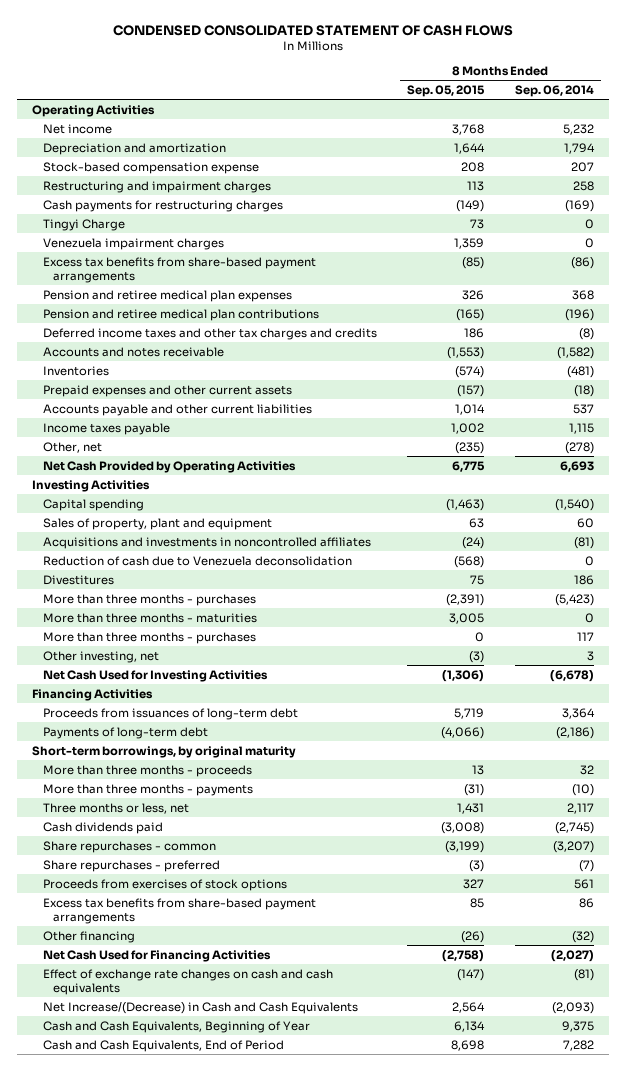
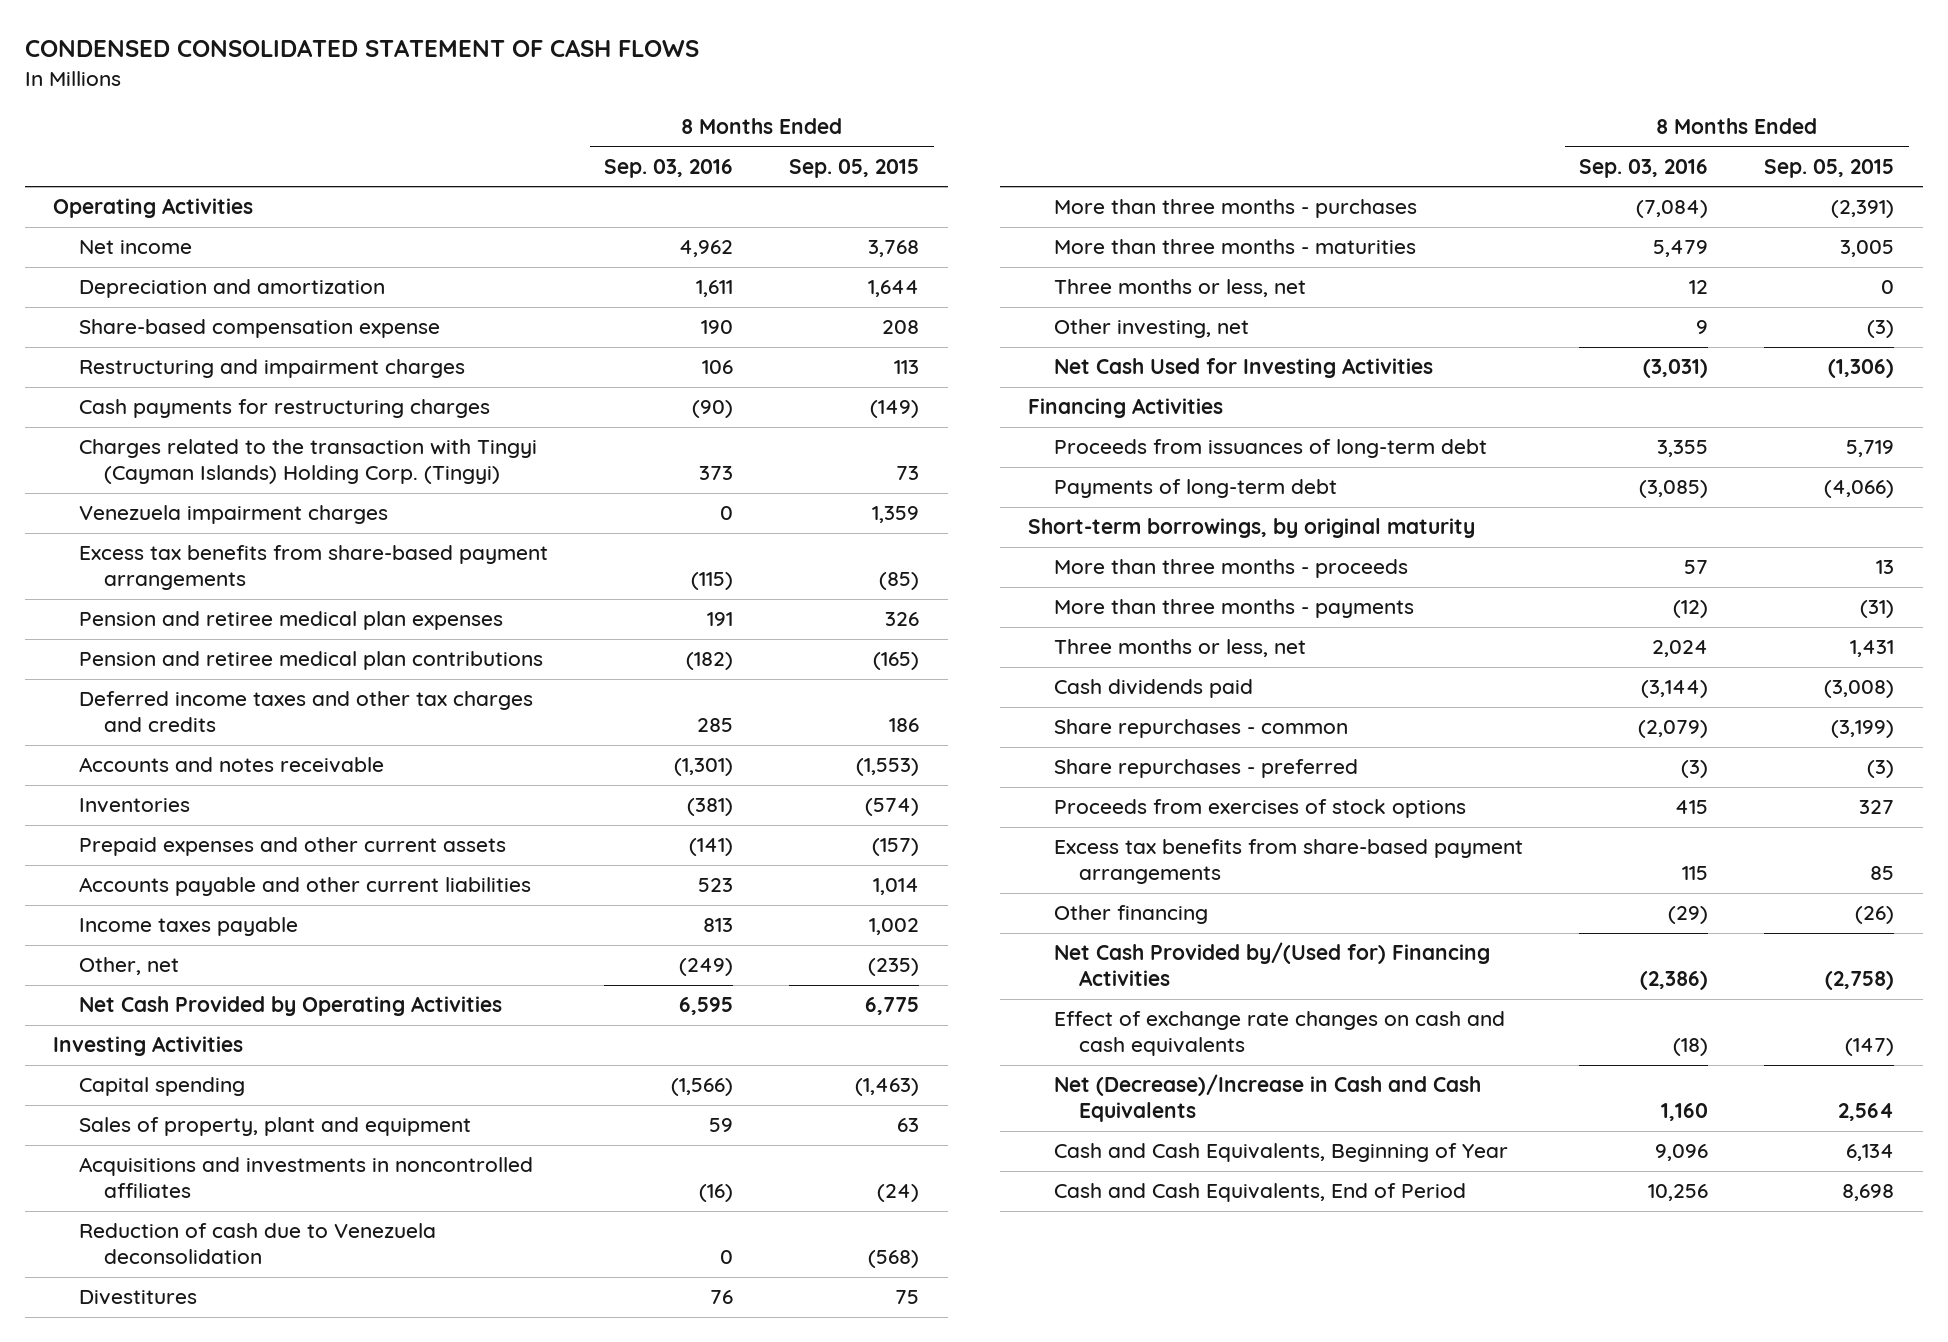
- | 8 Months Ended Sep. 05, 2015 | 8 Months Ended Sep. 06, 2014
+ | 8 Months Ended Sep. 03, 2016 | 8 Months Ended Sep. 05, 2015
- Stock-based compensation expense | 208 | 207
+ Share-based compensation expense | 190 | 208
- Tingyi Charge | 73 | 0
+ Charges related to the transaction with Tingyi (Cayman Islands) Holding Corp. (Tingyi) | 373 | 73
- More than three months - purchases | 0 | 117
+ Three months or less, net | 12 | 0
- Net Cash Used for Financing Activities | (2,758) | (2,027)
+ Net Cash Provided by/(Used for) Financing Activities | (2,386) | (2,758)
- Net Increase/(Decrease) in Cash and Cash Equivalents | 2,564 | (2,093)
+ Net (Decrease)/Increase in Cash and Cash Equivalents | 1,160 | 2,564

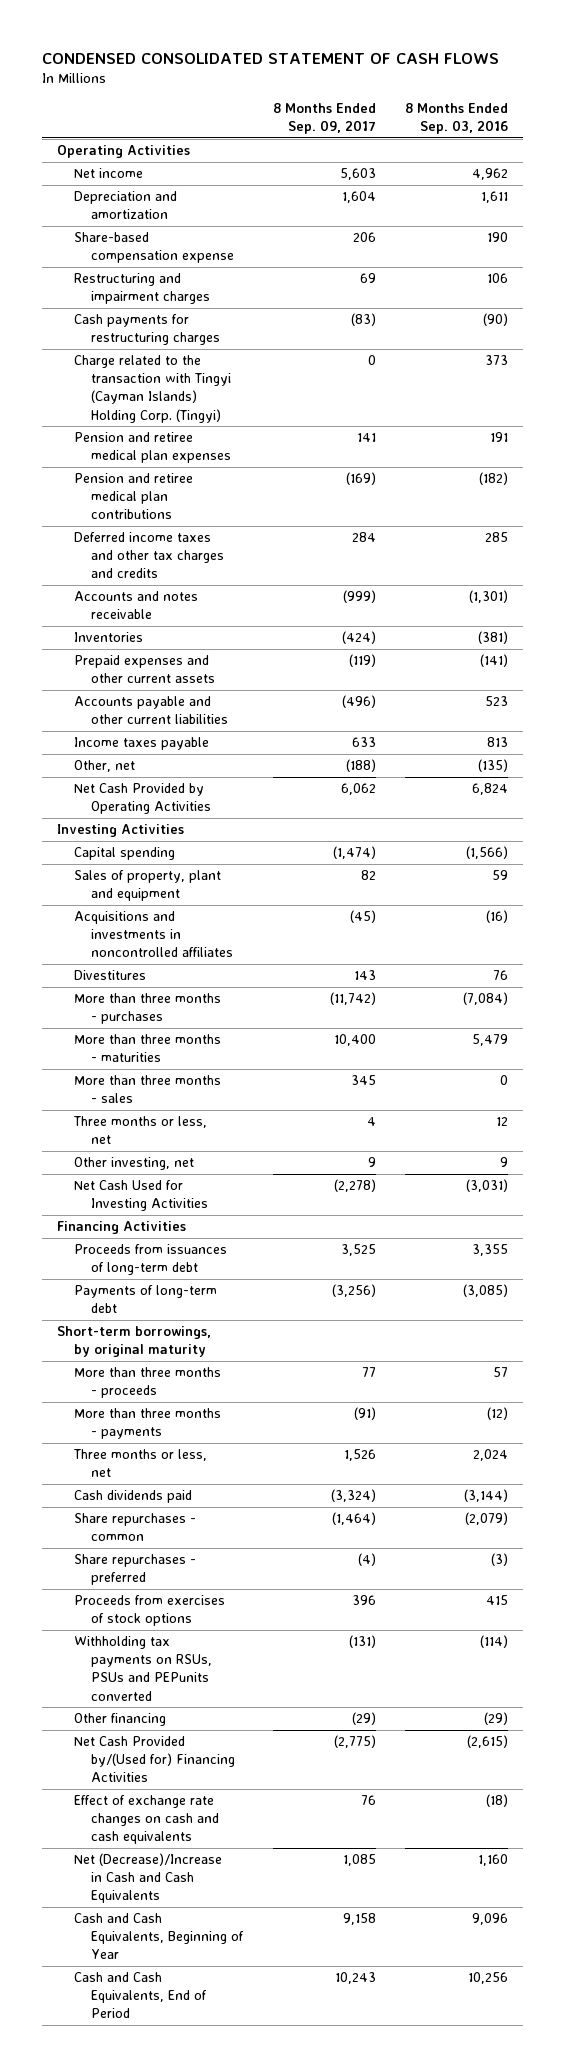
- | 8 Months Ended Sep. 03, 2016 | 8 Months Ended Sep. 05, 2015
+ | 8 Months Ended Sep. 09, 2017 | 8 Months Ended Sep. 03, 2016
- Charges related to the transaction with Tingyi (Cayman Islands) Holding Corp. (Tingyi) | 373 | 73
- Venezuela impairment charges | 0 | 1,359
- Excess tax benefits from share-based payment arrangements | (115) | (85)
+ Charge related to the transaction with Tingyi (Cayman Islands) Holding Corp. (Tingyi) | 0 | 373
- Other, net | (249) | (235)
- Net Cash Provided by Operating Activities | 6,595 | 6,775
+ Other, net | (188) | (135)
+ Net Cash Provided by Operating Activities | 6,062 | 6,824
- Reduction of cash due to Venezuela deconsolidation | 0 | (568)
+ More than three months - sales | 345 | 0
- Excess tax benefits from share-based payment arrangements | 115 | 85
+ Withholding tax payments on RSUs, PSUs and PEPunits converted | (131) | (114)
- Net Cash Provided by/(Used for) Financing Activities | (2,386) | (2,758)
+ Net Cash Provided by/(Used for) Financing Activities | (2,775) | (2,615)

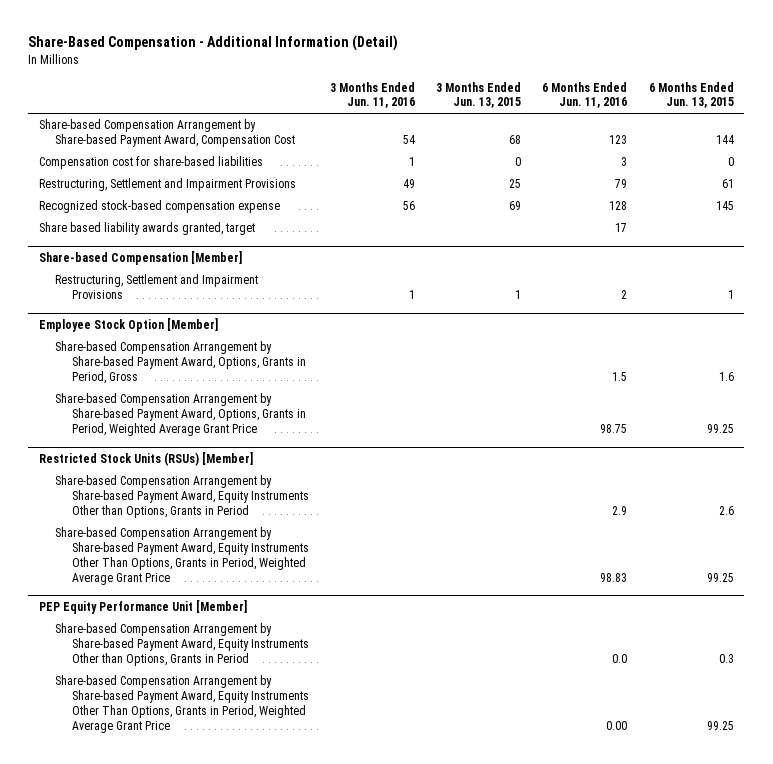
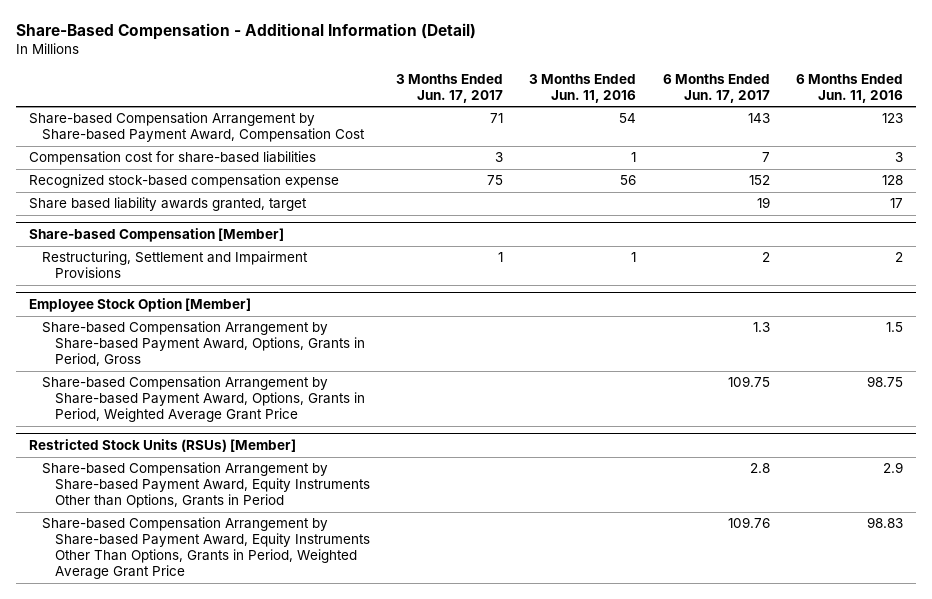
- | 3 Months Ended Jun. 11, 2016 | 3 Months Ended Jun. 13, 2015 | 6 Months Ended Jun. 11, 2016 | 6 Months Ended Jun. 13, 2015
+ | 3 Months Ended Jun. 17, 2017 | 3 Months Ended Jun. 11, 2016 | 6 Months Ended Jun. 17, 2017 | 6 Months Ended Jun. 11, 2016
- Restructuring, Settlement and Impairment Provisions | 49 | 25 | 79 | 61
- PEP Equity Performance Unit [Member]
- Share-based Compensation Arrangement by Share-based Payment Award, Equity Instruments Other than Options, Grants in Period | | | 0.0 | 0.3
- Share-based Compensation Arrangement by Share-based Payment Award, Equity Instruments Other Than Options, Grants in Period, Weighted Average Grant Price | | | 0.00 | 99.25

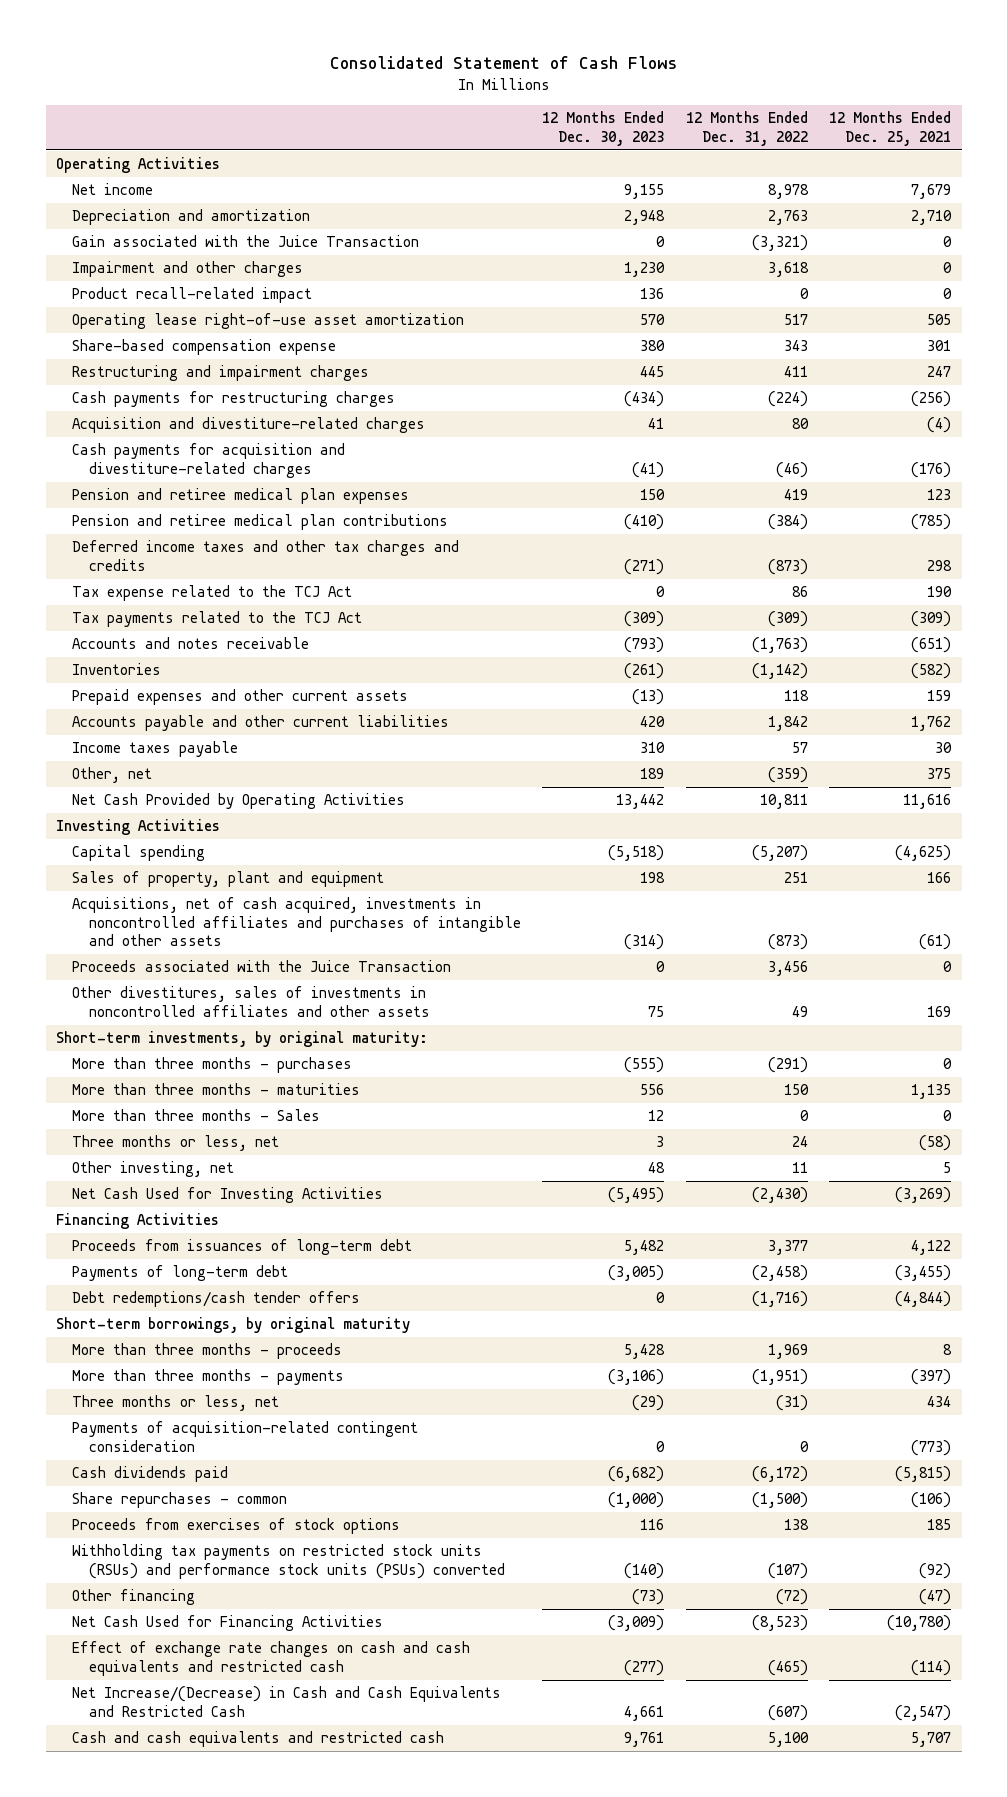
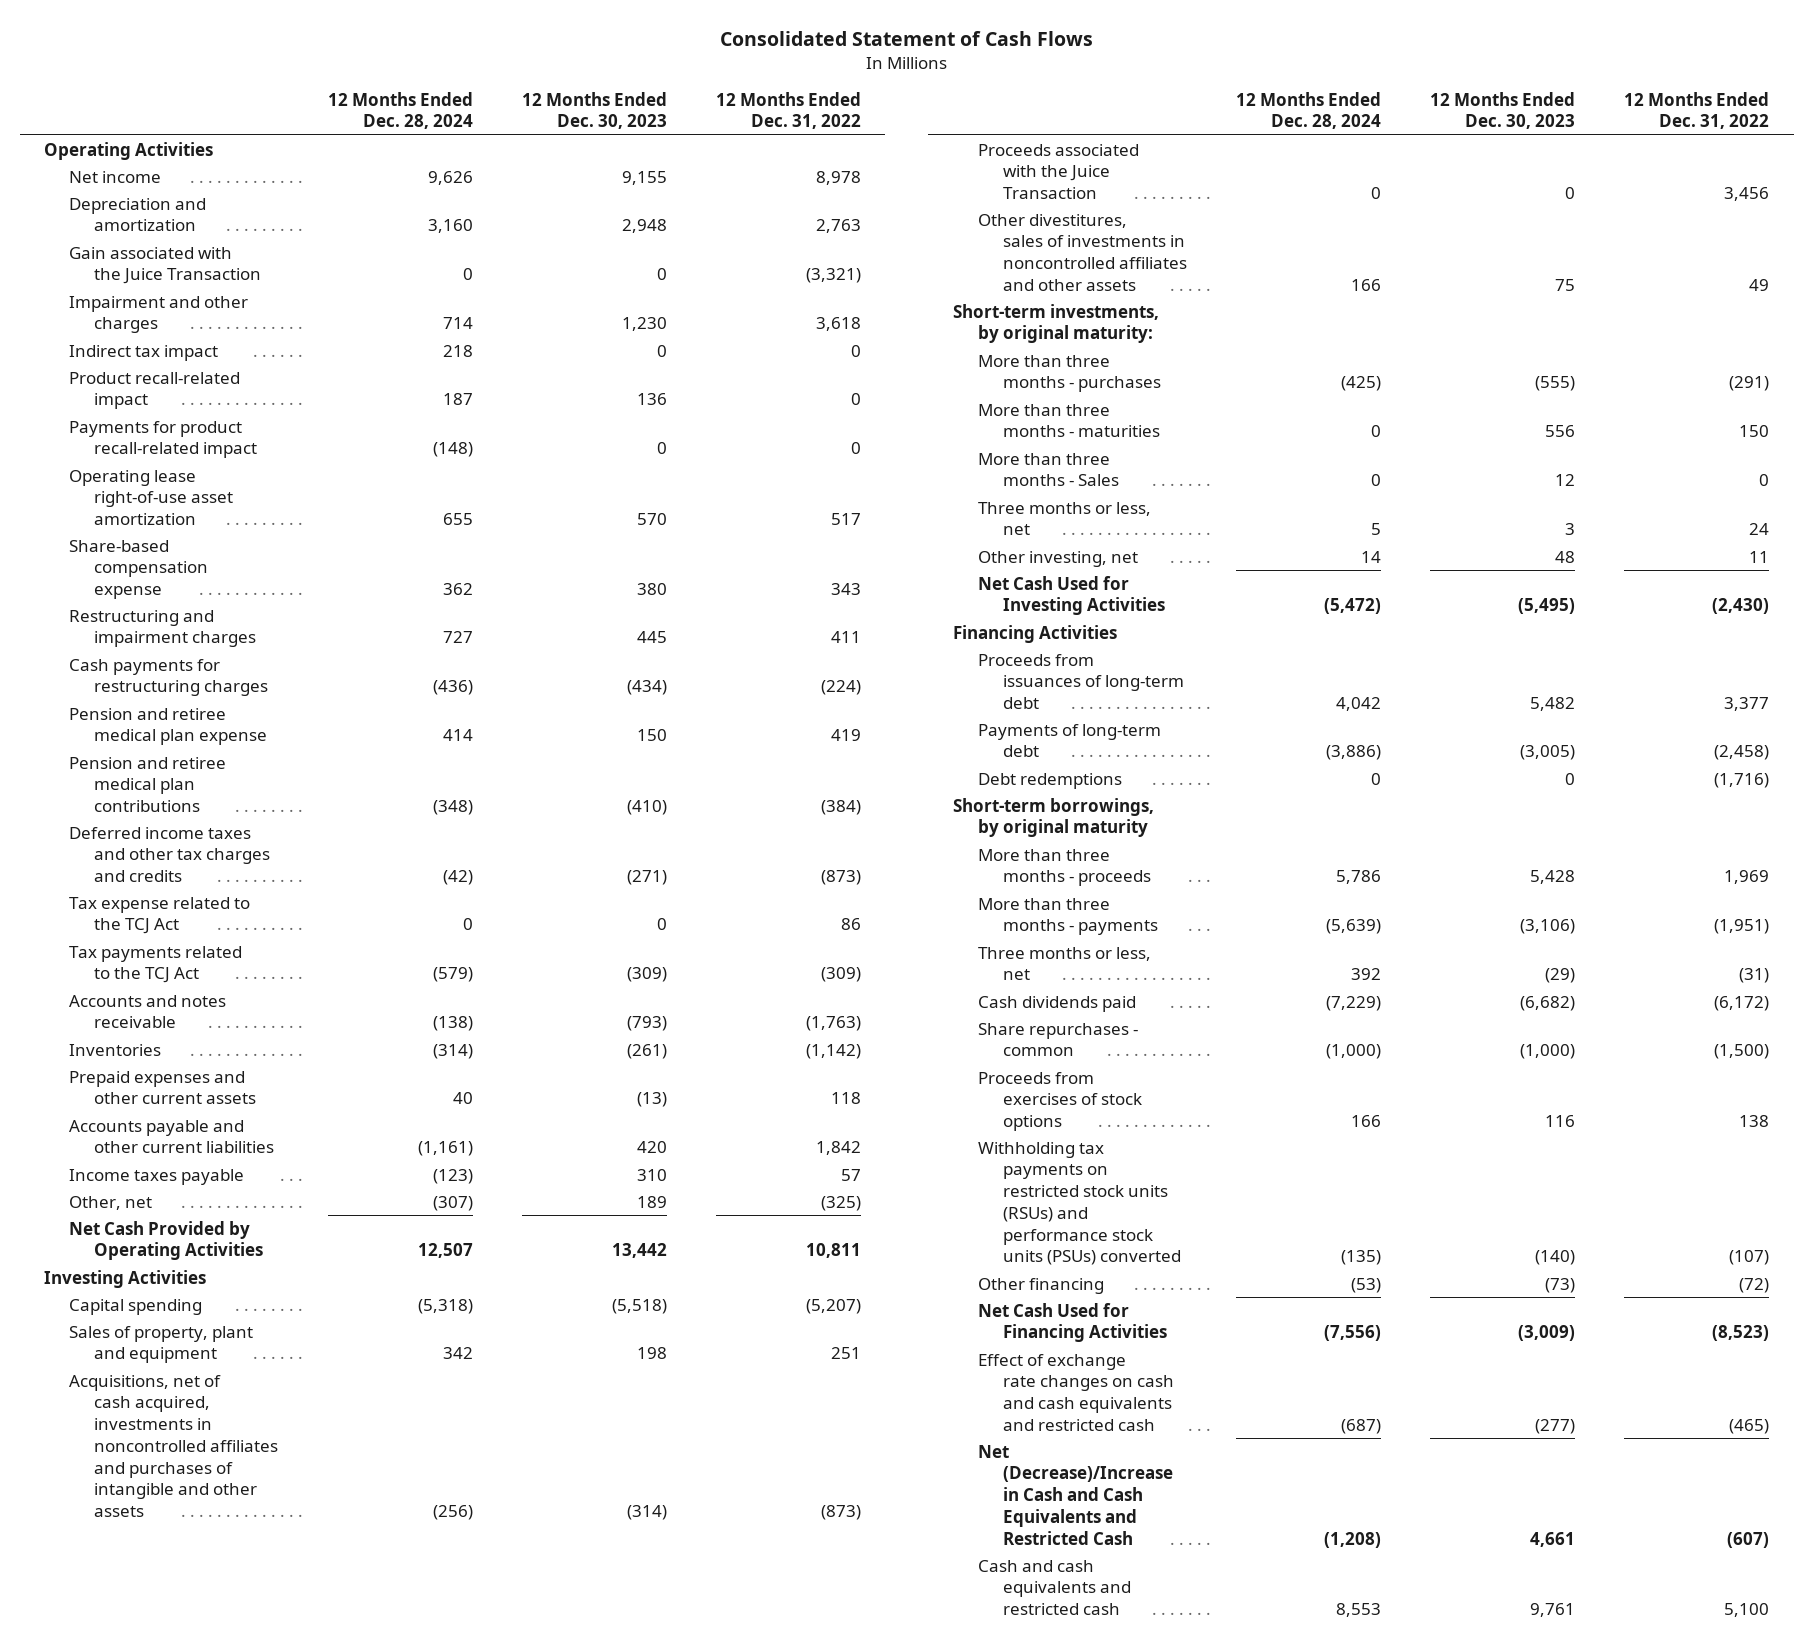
- | 12 Months Ended Dec. 30, 2023 | 12 Months Ended Dec. 31, 2022 | 12 Months Ended Dec. 25, 2021
+ | 12 Months Ended Dec. 28, 2024 | 12 Months Ended Dec. 30, 2023 | 12 Months Ended Dec. 31, 2022
+ Indirect tax impact | 218 | 0 | 0
+ Payments for product recall-related impact | (148) | 0 | 0
- Acquisition and divestiture-related charges | 41 | 80 | (4)
- Cash payments for acquisition and divestiture-related charges | (41) | (46) | (176)
- Pension and retiree medical plan expenses | 150 | 419 | 123
+ Pension and retiree medical plan expense | 414 | 150 | 419
- Other, net | 189 | (359) | 375
+ Other, net | (307) | 189 | (325)
- Debt redemptions/cash tender offers | 0 | (1,716) | (4,844)
+ Debt redemptions | 0 | 0 | (1,716)
- Payments of acquisition-related contingent consideration | 0 | 0 | (773)
- Net Increase/(Decrease) in Cash and Cash Equivalents and Restricted Cash | 4,661 | (607) | (2,547)
+ Net (Decrease)/Increase in Cash and Cash Equivalents and Restricted Cash | (1,208) | 4,661 | (607)

